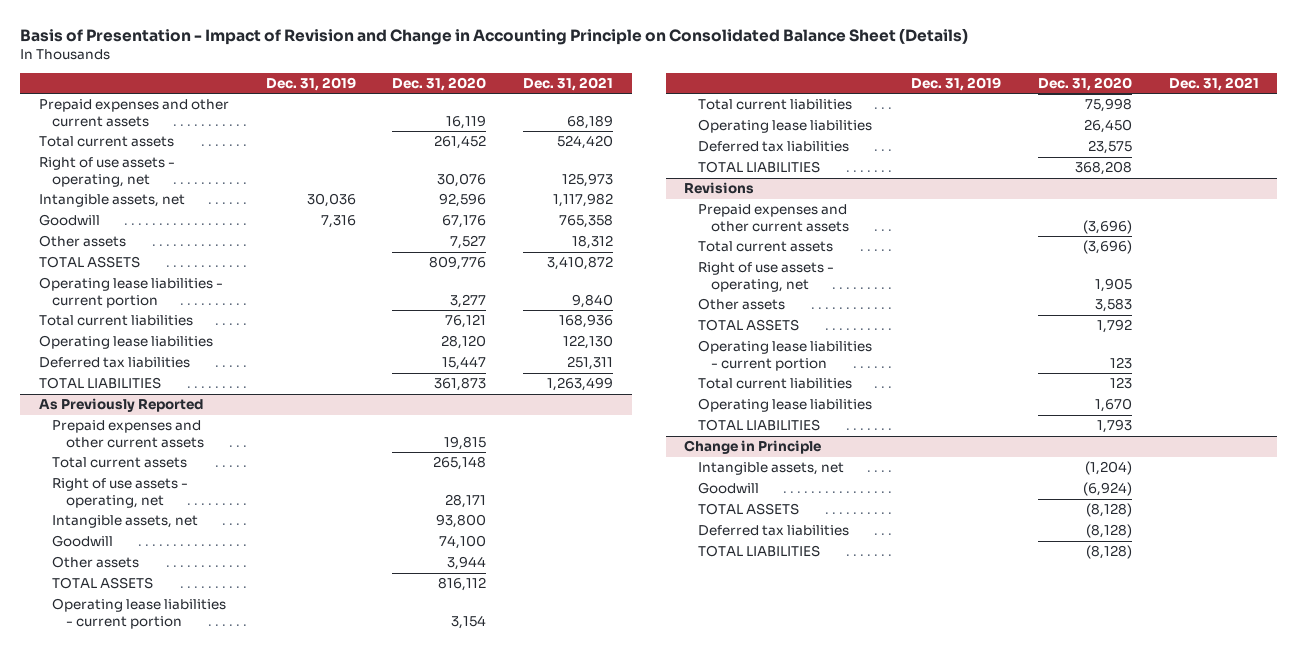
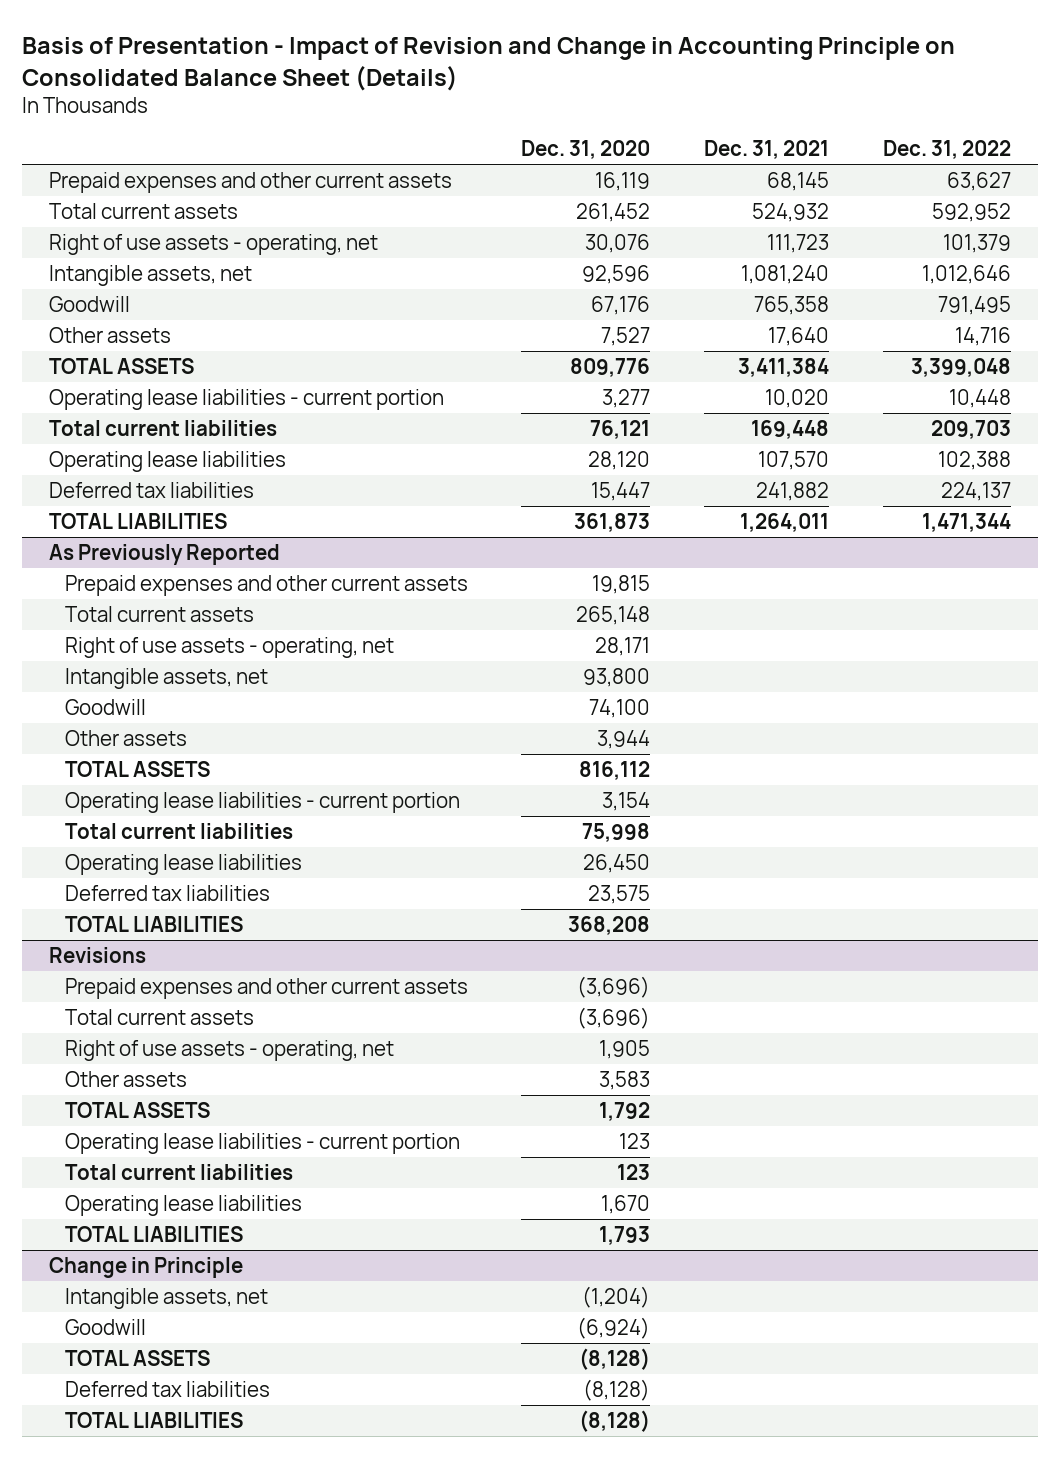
- | Dec. 31, 2019 | Dec. 31, 2020 | Dec. 31, 2021
+ | Dec. 31, 2020 | Dec. 31, 2021 | Dec. 31, 2022
- Prepaid expenses and other current assets | | 16,119 | 68,189
- Total current assets | | 261,452 | 524,420
- Right of use assets - operating, net | | 30,076 | 125,973
- Intangible assets, net | 30,036 | 92,596 | 1,117,982
+ Prepaid expenses and other current assets | 16,119 | 68,145 | 63,627
+ Total current assets | 261,452 | 524,932 | 592,952
+ Right of use assets - operating, net | 30,076 | 111,723 | 101,379
+ Intangible assets, net | 92,596 | 1,081,240 | 1,012,646
- Other assets | | 7,527 | 18,312
- TOTAL ASSETS | | 809,776 | 3,410,872
- Operating lease liabilities - current portion | | 3,277 | 9,840
- Total current liabilities | | 76,121 | 168,936
- Operating lease liabilities | | 28,120 | 122,130
- Deferred tax liabilities | | 15,447 | 251,311
- TOTAL LIABILITIES | | 361,873 | 1,263,499
+ Other assets | 7,527 | 17,640 | 14,716
+ TOTAL ASSETS | 809,776 | 3,411,384 | 3,399,048
+ Operating lease liabilities - current portion | 3,277 | 10,020 | 10,448
+ Total current liabilities | 76,121 | 169,448 | 209,703
+ Operating lease liabilities | 28,120 | 107,570 | 102,388
+ Deferred tax liabilities | 15,447 | 241,882 | 224,137
+ TOTAL LIABILITIES | 361,873 | 1,264,011 | 1,471,344

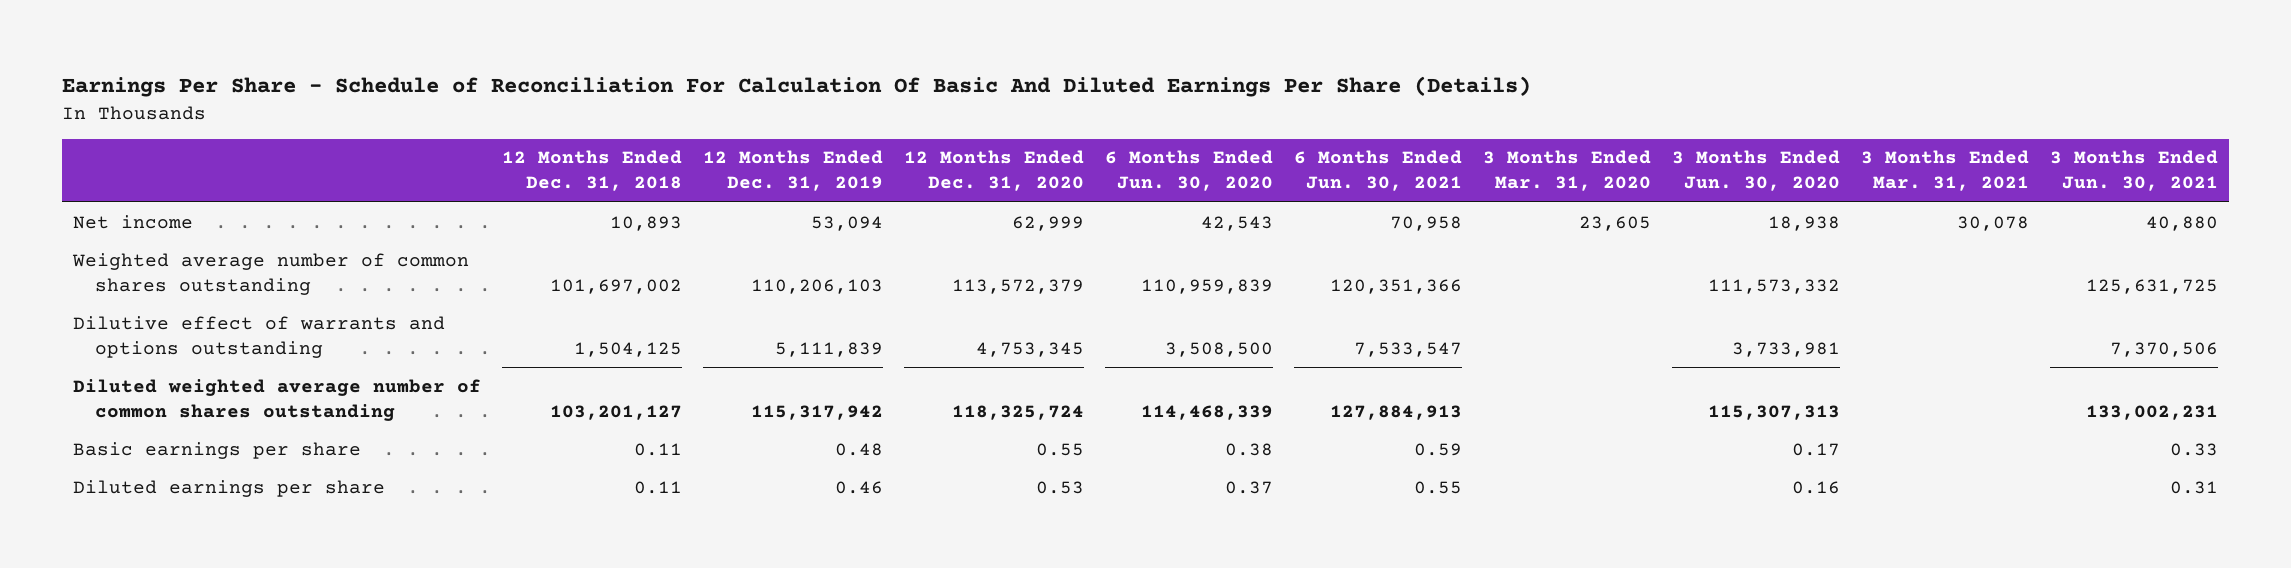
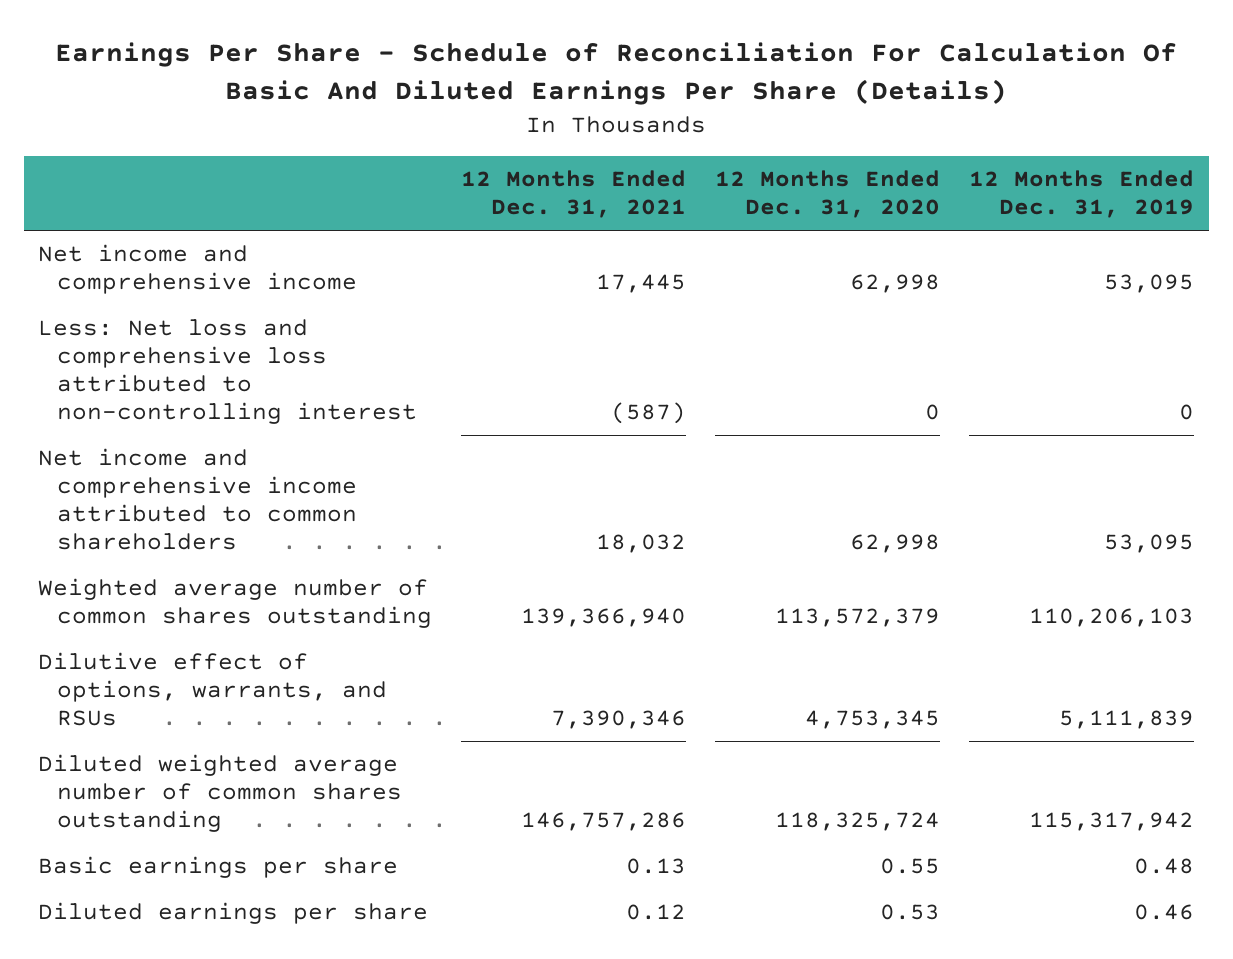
- | 12 Months Ended Dec. 31, 2018 | 12 Months Ended Dec. 31, 2019 | 12 Months Ended Dec. 31, 2020 | 6 Months Ended Jun. 30, 2020 | 6 Months Ended Jun. 30, 2021 | 3 Months Ended Mar. 31, 2020 | 3 Months Ended Jun. 30, 2020 | 3 Months Ended Mar. 31, 2021 | 3 Months Ended Jun. 30, 2021
+ | 12 Months Ended Dec. 31, 2021 | 12 Months Ended Dec. 31, 2020 | 12 Months Ended Dec. 31, 2019
- Net income | 10,893 | 53,094 | 62,999 | 42,543 | 70,958 | 23,605 | 18,938 | 30,078 | 40,880
+ Net income and comprehensive income | 17,445 | 62,998 | 53,095
+ Less: Net loss and comprehensive loss attributed to non-controlling interest | (587) | 0 | 0
+ Net income and comprehensive income attributed to common shareholders | 18,032 | 62,998 | 53,095
- Dilutive effect of warrants and options outstanding | 1,504,125 | 5,111,839 | 4,753,345 | 3,508,500 | 7,533,547 | | 3,733,981 | | 7,370,506
+ Dilutive effect of options, warrants, and RSUs | 7,390,346 | 4,753,345 | 5,111,839

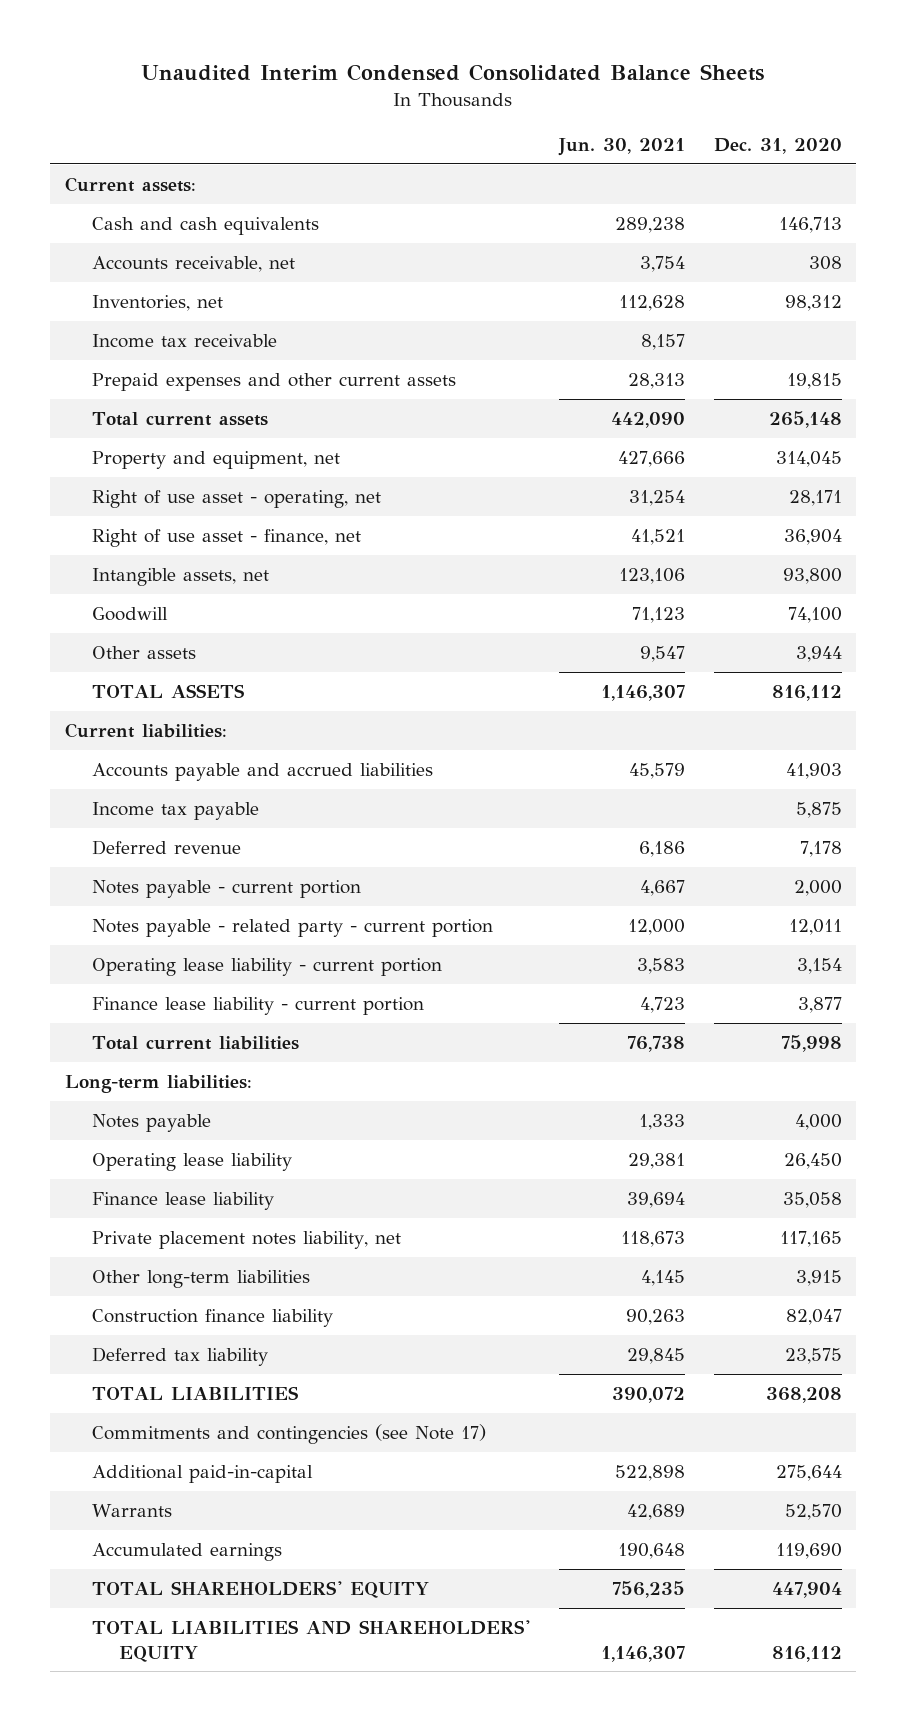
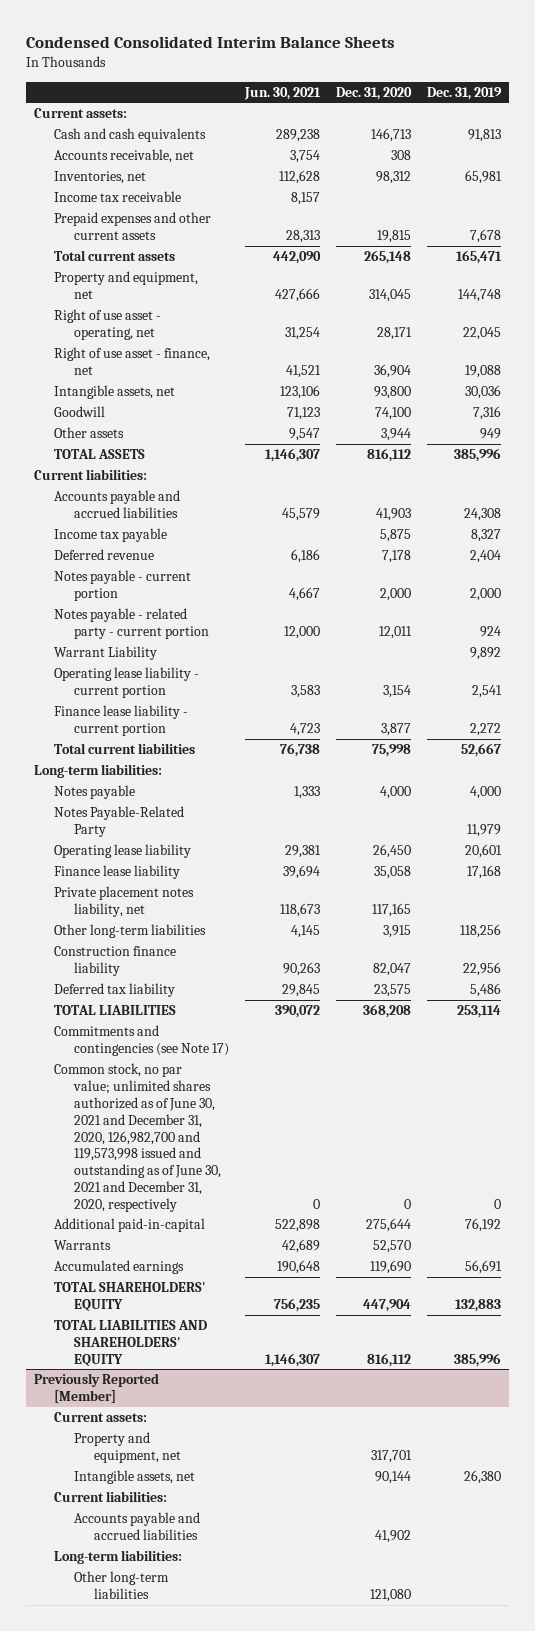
- Unaudited Interim Condensed Consolidated Balance Sheets
+ Condensed Consolidated Interim Balance Sheets
- | Jun. 30, 2021 | Dec. 31, 2020
+ | Jun. 30, 2021 | Dec. 31, 2020 | Dec. 31, 2019
+ Warrant Liability | | | 9,892
+ Notes Payable-Related Party | | | 11,979
+ Common stock, no par value; unlimited shares authorized as of June 30, 2021 and December 31, 2020, 126,982,700 and 119,573,998 issued and outstanding as of June 30, 2021 and December 31, 2020, respectively | 0 | 0 | 0
+ Previously Reported [Member]
+ Current assets:
+ Property and equipment, net | | 317,701 |
+ Intangible assets, net | | 90,144 | 26,380
+ Current liabilities:
+ Accounts payable and accrued liabilities | | 41,902 |
+ Long-term liabilities:
+ Other long-term liabilities | | 121,080 |

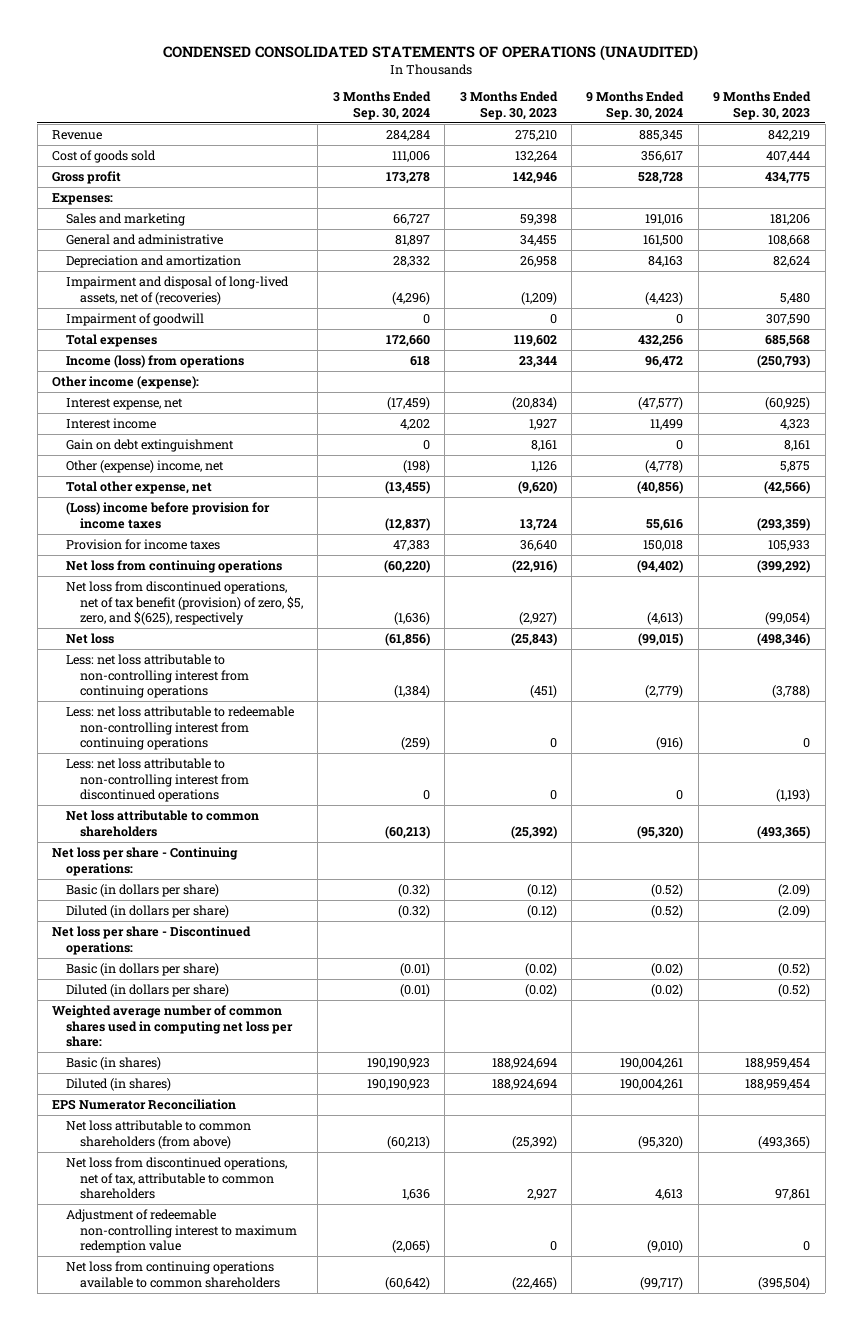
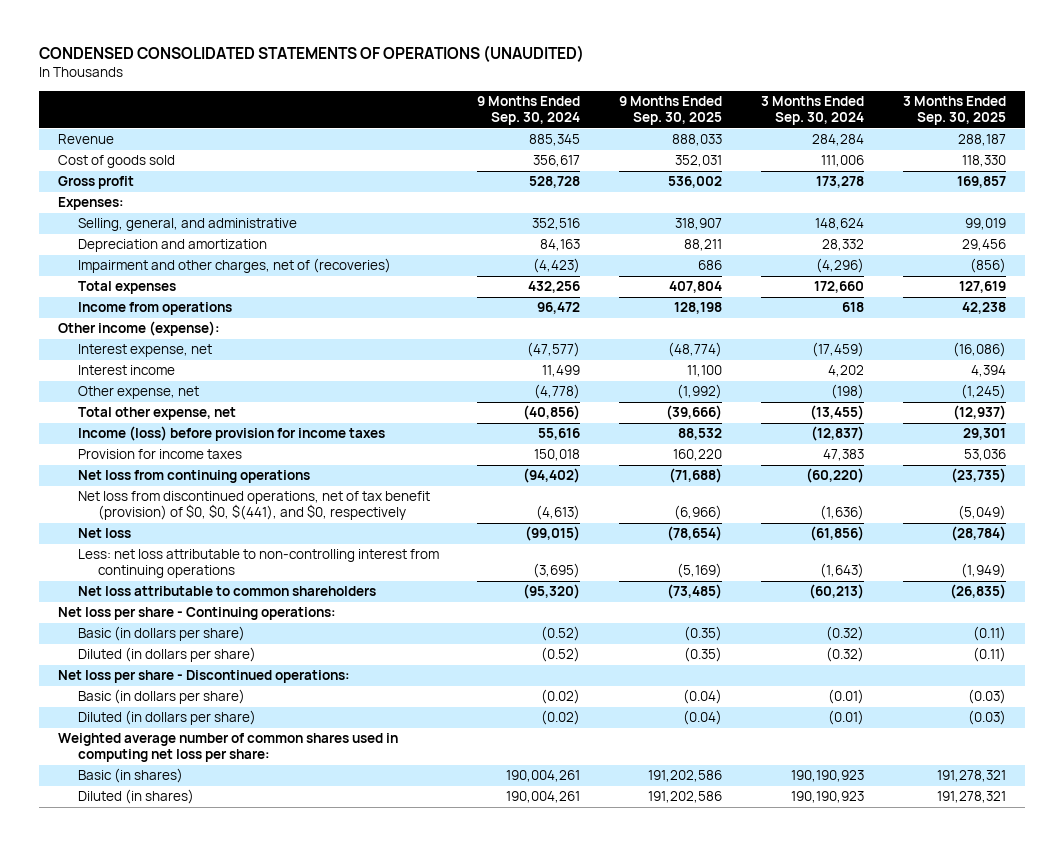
- | 3 Months Ended Sep. 30, 2024 | 3 Months Ended Sep. 30, 2023 | 9 Months Ended Sep. 30, 2024 | 9 Months Ended Sep. 30, 2023
+ | 9 Months Ended Sep. 30, 2024 | 9 Months Ended Sep. 30, 2025 | 3 Months Ended Sep. 30, 2024 | 3 Months Ended Sep. 30, 2025
- Sales and marketing | 66,727 | 59,398 | 191,016 | 181,206
- General and administrative | 81,897 | 34,455 | 161,500 | 108,668
+ Selling, general, and administrative | 352,516 | 318,907 | 148,624 | 99,019
- Impairment and disposal of long-lived assets, net of (recoveries) | (4,296) | (1,209) | (4,423) | 5,480
- Impairment of goodwill | 0 | 0 | 0 | 307,590
+ Impairment and other charges, net of (recoveries) | (4,423) | 686 | (4,296) | (856)
- Income (loss) from operations | 618 | 23,344 | 96,472 | (250,793)
+ Income from operations | 96,472 | 128,198 | 618 | 42,238
- Gain on debt extinguishment | 0 | 8,161 | 0 | 8,161
- Other (expense) income, net | (198) | 1,126 | (4,778) | 5,875
+ Other expense, net | (4,778) | (1,992) | (198) | (1,245)
- (Loss) income before provision for income taxes | (12,837) | 13,724 | 55,616 | (293,359)
+ Income (loss) before provision for income taxes | 55,616 | 88,532 | (12,837) | 29,301
- Net loss from discontinued operations, net of tax benefit (provision) of zero, $5, zero, and $(625), respectively | (1,636) | (2,927) | (4,613) | (99,054)
+ Net loss from discontinued operations, net of tax benefit (provision) of $0, $0, $(441), and $0, respectively | (4,613) | (6,966) | (1,636) | (5,049)
- Less: net loss attributable to non-controlling interest from continuing operations | (1,384) | (451) | (2,779) | (3,788)
- Less: net loss attributable to redeemable non-controlling interest from continuing operations | (259) | 0 | (916) | 0
- Less: net loss attributable to non-controlling interest from discontinued operations | 0 | 0 | 0 | (1,193)
+ Less: net loss attributable to non-controlling interest from continuing operations | (3,695) | (5,169) | (1,643) | (1,949)
- EPS Numerator Reconciliation
- Net loss attributable to common shareholders (from above) | (60,213) | (25,392) | (95,320) | (493,365)
- Net loss from discontinued operations, net of tax, attributable to common shareholders | 1,636 | 2,927 | 4,613 | 97,861
- Adjustment of redeemable non-controlling interest to maximum redemption value | (2,065) | 0 | (9,010) | 0
- Net loss from continuing operations available to common shareholders | (60,642) | (22,465) | (99,717) | (395,504)

